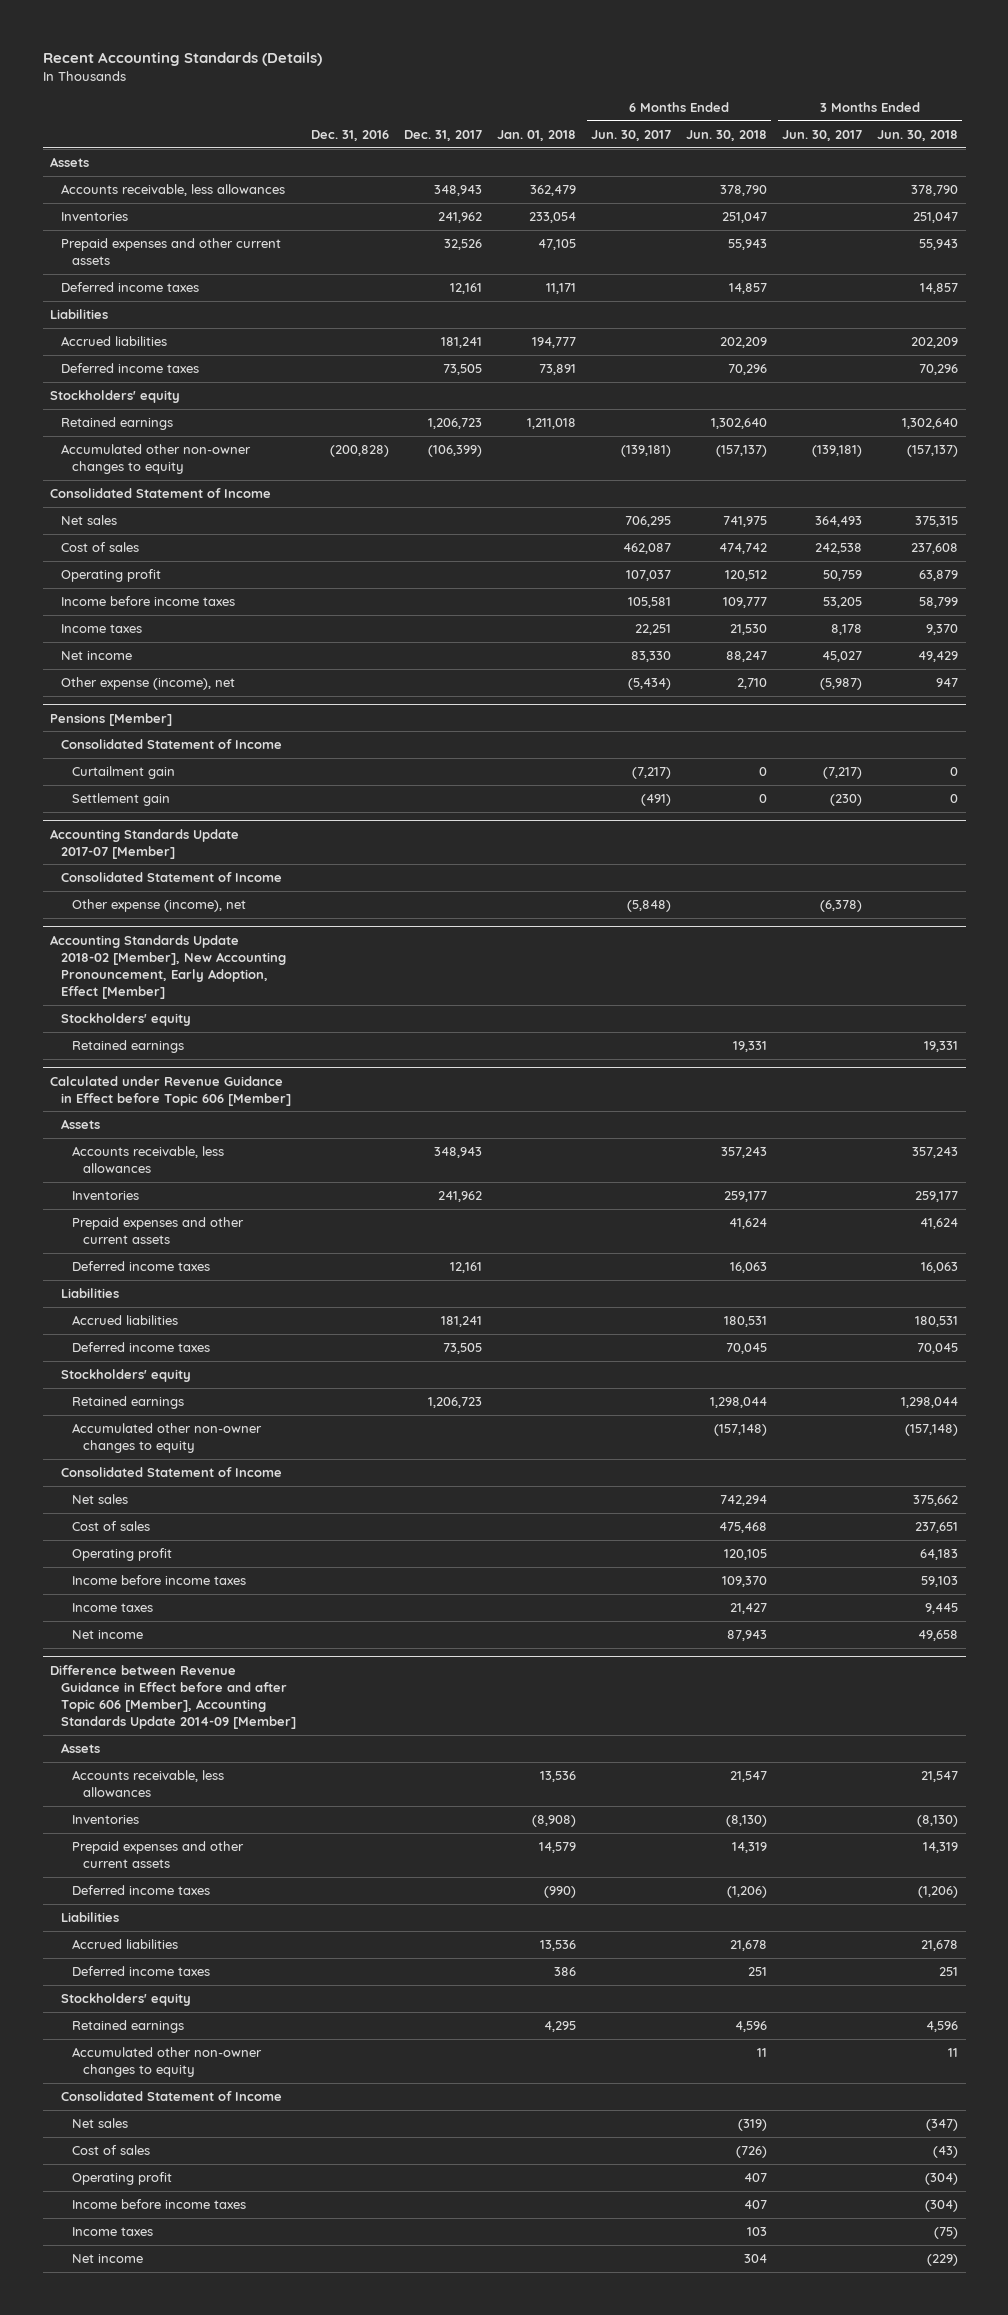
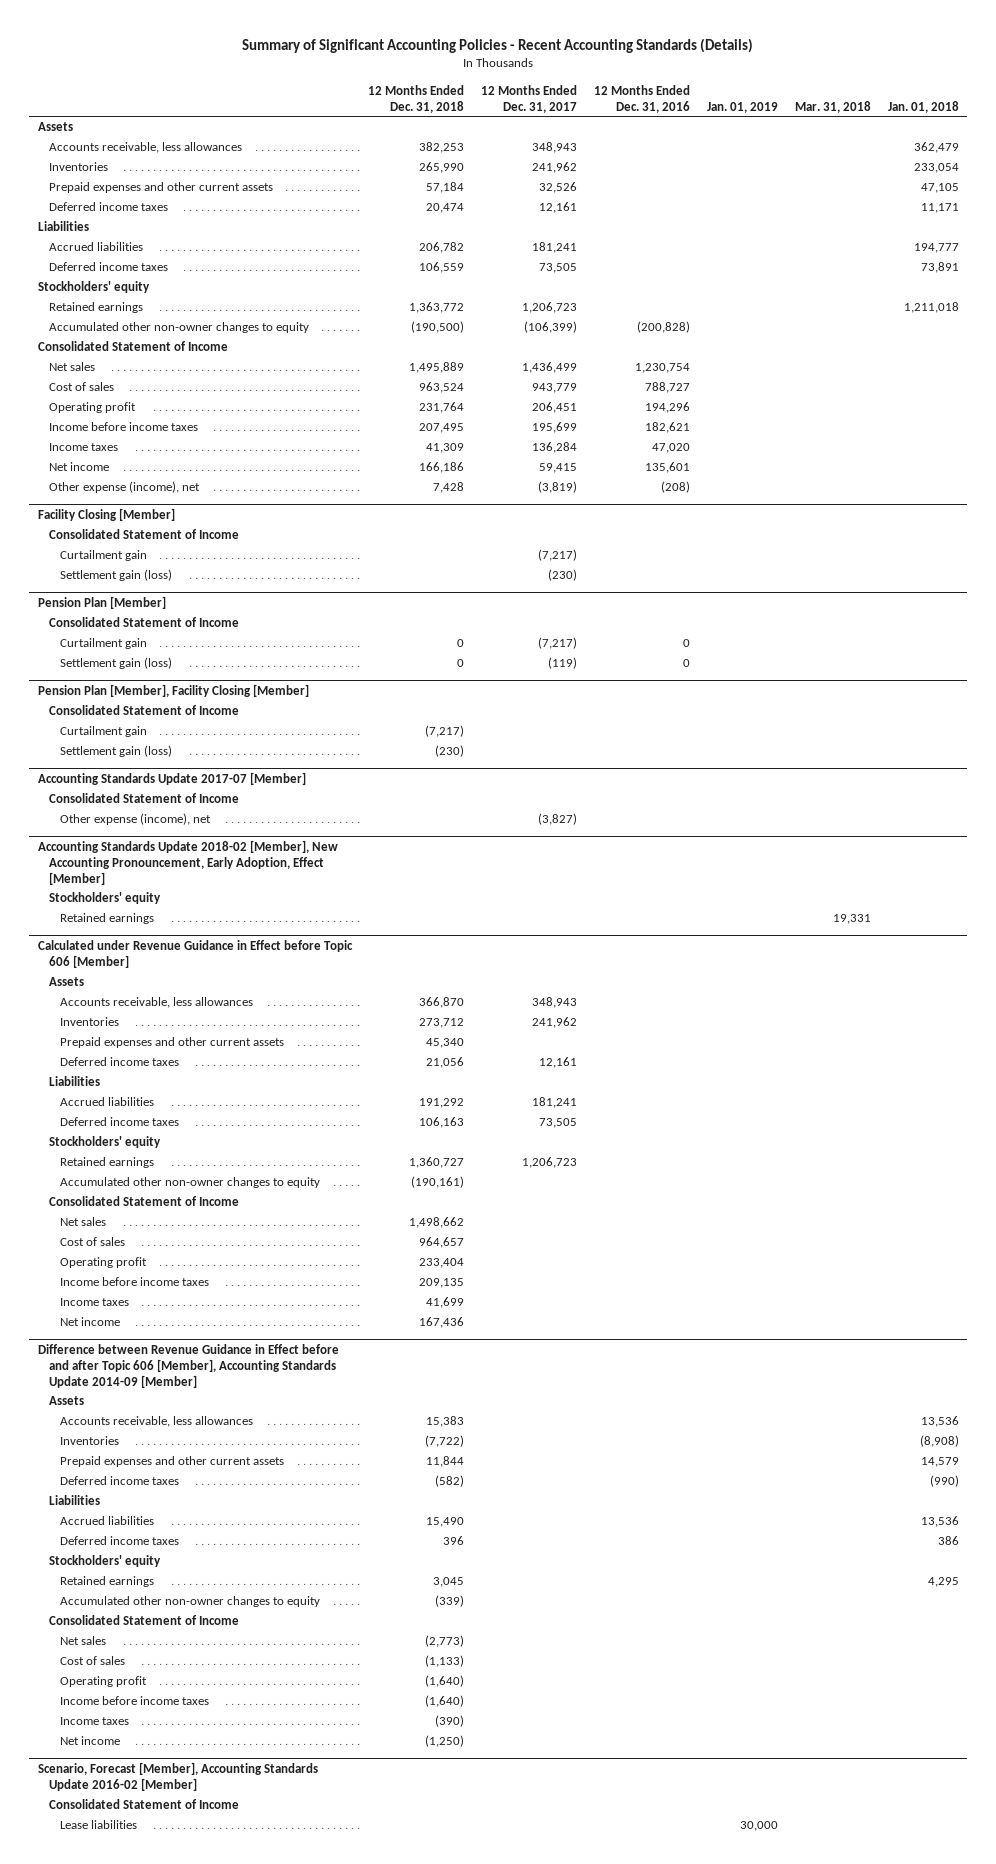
- Recent Accounting Standards (Details)
+ Summary of Significant Accounting Policies - Recent Accounting Standards (Details)
- | Dec. 31, 2016 | Dec. 31, 2017 | Jan. 01, 2018 | 6 Months Ended Jun. 30, 2017 | 6 Months Ended Jun. 30, 2018 | 3 Months Ended Jun. 30, 2017 | 3 Months Ended Jun. 30, 2018
+ | 12 Months Ended Dec. 31, 2018 | 12 Months Ended Dec. 31, 2017 | 12 Months Ended Dec. 31, 2016 | Jan. 01, 2019 | Mar. 31, 2018 | Jan. 01, 2018
- Pensions [Member]
+ Facility Closing [Member]
+ Consolidated Statement of Income
+ Curtailment gain | | (7,217) | | | |
+ Settlement gain (loss) | | (230) | | | |
+ Pension Plan [Member]
- Settlement gain | | | | (491) | 0 | (230) | 0
+ Settlement gain (loss) | 0 | (119) | 0 | | |
+ Pension Plan [Member], Facility Closing [Member]
+ Consolidated Statement of Income
+ Curtailment gain | (7,217) | | | | |
+ Settlement gain (loss) | (230) | | | | |
+ Scenario, Forecast [Member], Accounting Standards Update 2016-02 [Member]
+ Consolidated Statement of Income
+ Lease liabilities | | | | 30,000 | |

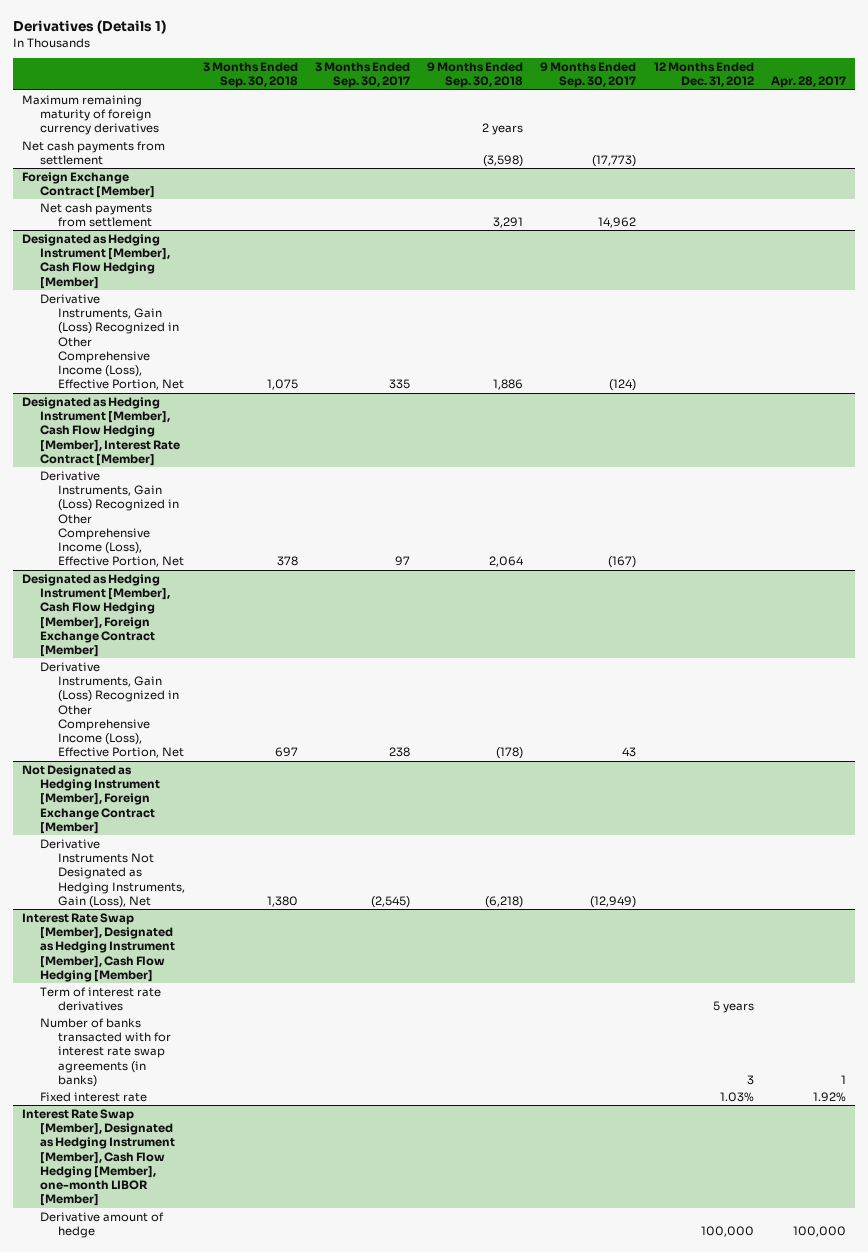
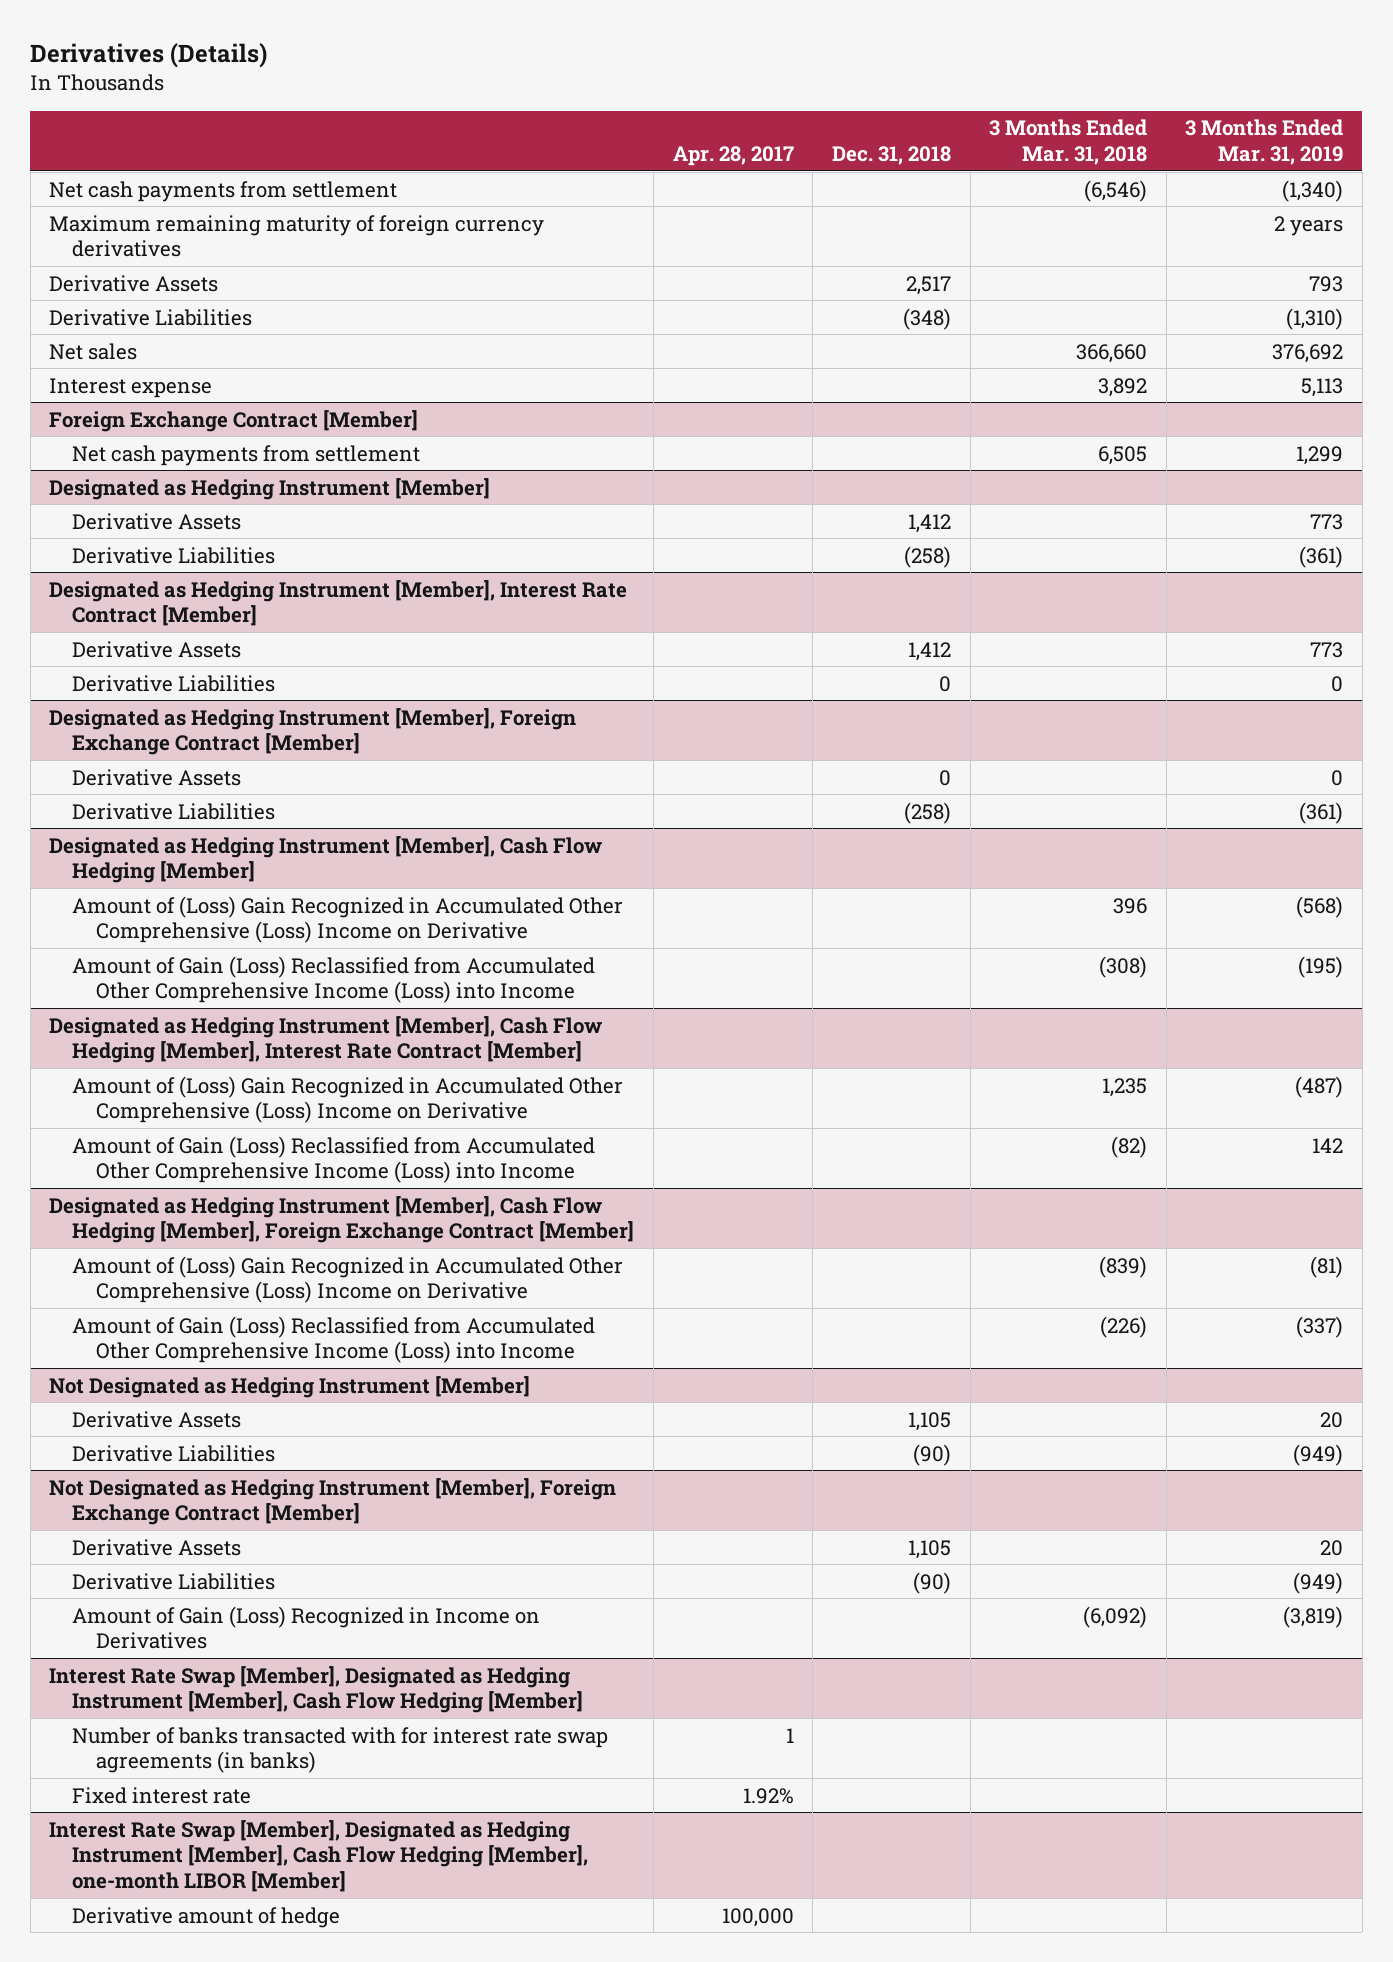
- Derivatives (Details 1)
+ Derivatives (Details)
- | 3 Months Ended Sep. 30, 2018 | 3 Months Ended Sep. 30, 2017 | 9 Months Ended Sep. 30, 2018 | 9 Months Ended Sep. 30, 2017 | 12 Months Ended Dec. 31, 2012 | Apr. 28, 2017
+ | Apr. 28, 2017 | Dec. 31, 2018 | 3 Months Ended Mar. 31, 2018 | 3 Months Ended Mar. 31, 2019
moved down: Maximum remaining maturity of foreign currency derivatives | | | | 2 years
+ Derivative Assets | | 2,517 | | 793
+ Derivative Liabilities | | (348) | | (1,310)
+ Net sales | | | 366,660 | 376,692
+ Interest expense | | | 3,892 | 5,113
+ Designated as Hedging Instrument [Member]
+ Derivative Assets | | 1,412 | | 773
+ Derivative Liabilities | | (258) | | (361)
+ Designated as Hedging Instrument [Member], Interest Rate Contract [Member]
+ Derivative Assets | | 1,412 | | 773
+ Derivative Liabilities | | 0 | | 0
+ Designated as Hedging Instrument [Member], Foreign Exchange Contract [Member]
+ Derivative Assets | | 0 | | 0
+ Derivative Liabilities | | (258) | | (361)
@ Designated as Hedging Instrument [Member], Cash Flow Hedging [Member]
- Derivative Instruments, Gain (Loss) Recognized in Other Comprehensive Income (Loss), Effective Portion, Net | 1,075 | 335 | 1,886 | (124) | |
+ Amount of (Loss) Gain Recognized in Accumulated Other Comprehensive (Loss) Income on Derivative | | | 396 | (568)
+ Amount of Gain (Loss) Reclassified from Accumulated Other Comprehensive Income (Loss) into Income | | | (308) | (195)
@ Designated as Hedging Instrument [Member], Cash Flow Hedging [Member], Interest Rate Contract [Member]
- Derivative Instruments, Gain (Loss) Recognized in Other Comprehensive Income (Loss), Effective Portion, Net | 378 | 97 | 2,064 | (167) | |
+ Amount of (Loss) Gain Recognized in Accumulated Other Comprehensive (Loss) Income on Derivative | | | 1,235 | (487)
+ Amount of Gain (Loss) Reclassified from Accumulated Other Comprehensive Income (Loss) into Income | | | (82) | 142
@ Designated as Hedging Instrument [Member], Cash Flow Hedging [Member], Foreign Exchange Contract [Member]
- Derivative Instruments, Gain (Loss) Recognized in Other Comprehensive Income (Loss), Effective Portion, Net | 697 | 238 | (178) | 43 | |
+ Amount of (Loss) Gain Recognized in Accumulated Other Comprehensive (Loss) Income on Derivative | | | (839) | (81)
+ Amount of Gain (Loss) Reclassified from Accumulated Other Comprehensive Income (Loss) into Income | | | (226) | (337)
+ Not Designated as Hedging Instrument [Member]
+ Derivative Assets | | 1,105 | | 20
+ Derivative Liabilities | | (90) | | (949)
@ Not Designated as Hedging Instrument [Member], Foreign Exchange Contract [Member]
- Derivative Instruments Not Designated as Hedging Instruments, Gain (Loss), Net | 1,380 | (2,545) | (6,218) | (12,949) | |
+ Derivative Assets | | 1,105 | | 20
+ Derivative Liabilities | | (90) | | (949)
+ Amount of Gain (Loss) Recognized in Income on Derivatives | | | (6,092) | (3,819)
@ Interest Rate Swap [Member], Designated as Hedging Instrument [Member], Cash Flow Hedging [Member]
- Term of interest rate derivatives | | | | | 5 years |

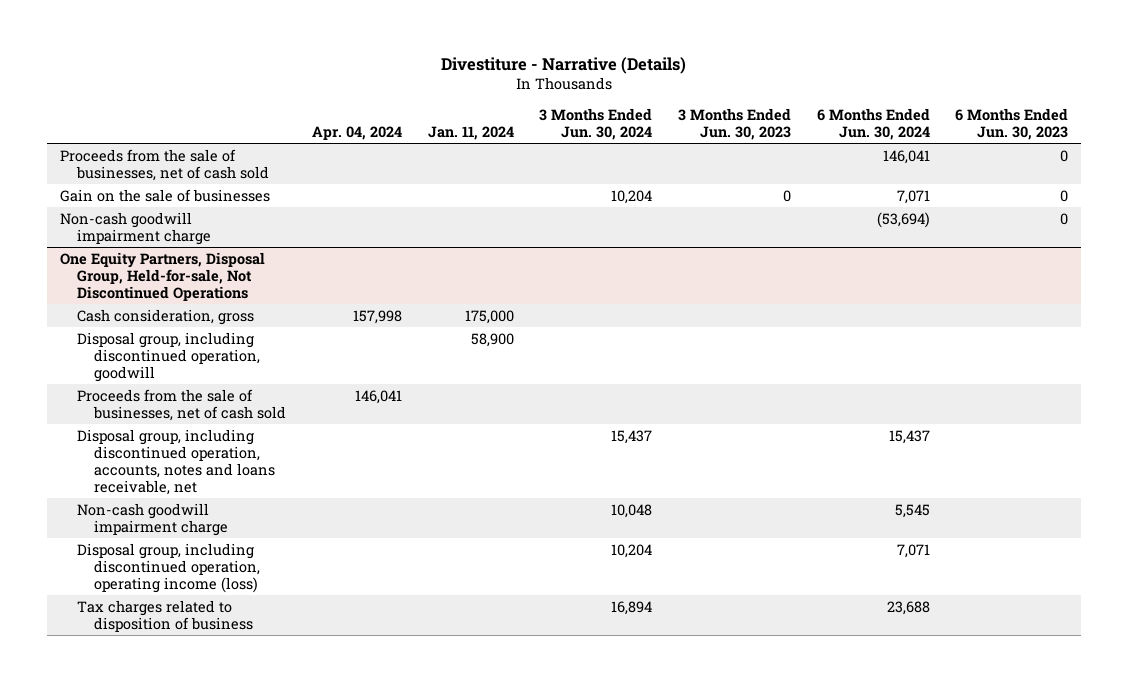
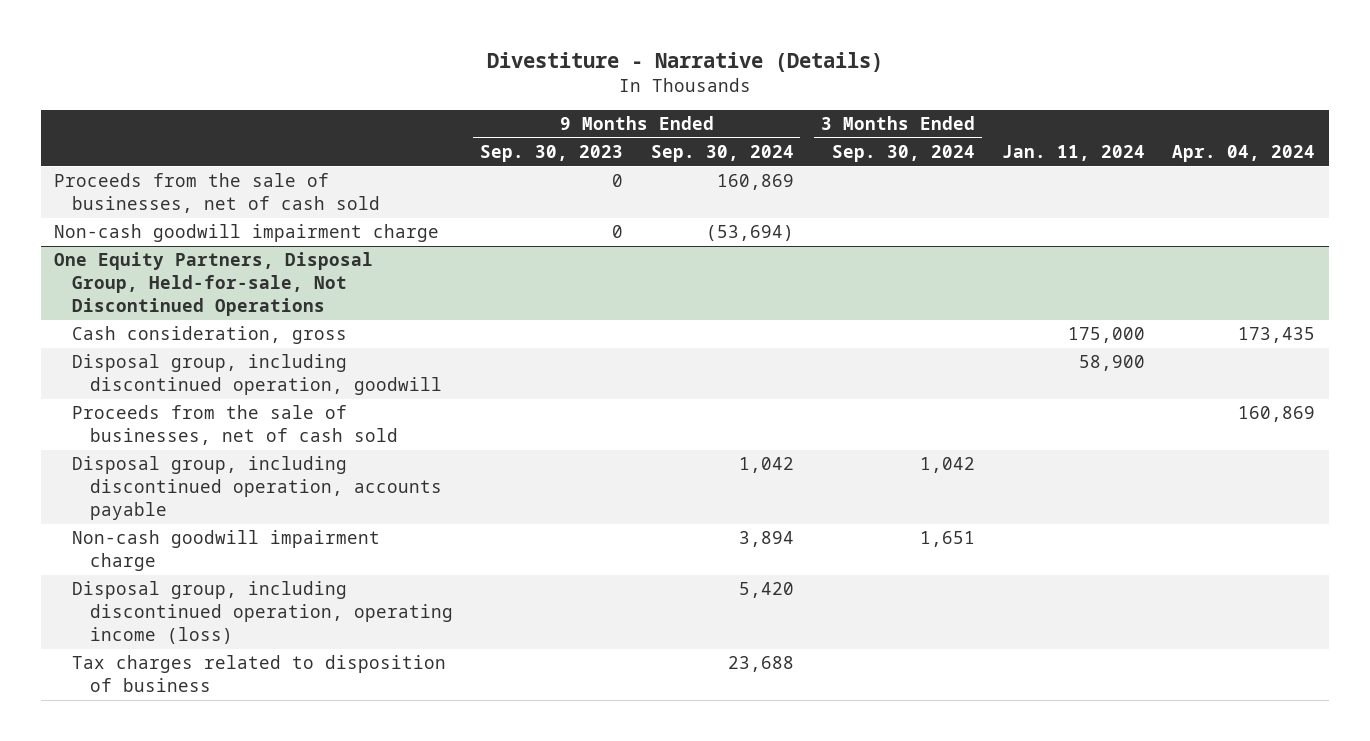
- | Apr. 04, 2024 | Jan. 11, 2024 | 3 Months Ended Jun. 30, 2024 | 3 Months Ended Jun. 30, 2023 | 6 Months Ended Jun. 30, 2024 | 6 Months Ended Jun. 30, 2023
+ | 9 Months Ended Sep. 30, 2023 | 9 Months Ended Sep. 30, 2024 | 3 Months Ended Sep. 30, 2024 | Jan. 11, 2024 | Apr. 04, 2024
- Gain on the sale of businesses | | | 10,204 | 0 | 7,071 | 0
@ One Equity Partners, Disposal Group, Held-for-sale, Not Discontinued Operations
- Cash consideration, gross | 157,998 | 175,000 | | | |
+ Cash consideration, gross | | | | 175,000 | 173,435
- Proceeds from the sale of businesses, net of cash sold | 146,041 | | | | |
- Disposal group, including discontinued operation, accounts, notes and loans receivable, net | | | 15,437 | | 15,437 |
+ Proceeds from the sale of businesses, net of cash sold | | | | | 160,869
+ Disposal group, including discontinued operation, accounts payable | | 1,042 | 1,042 | |

